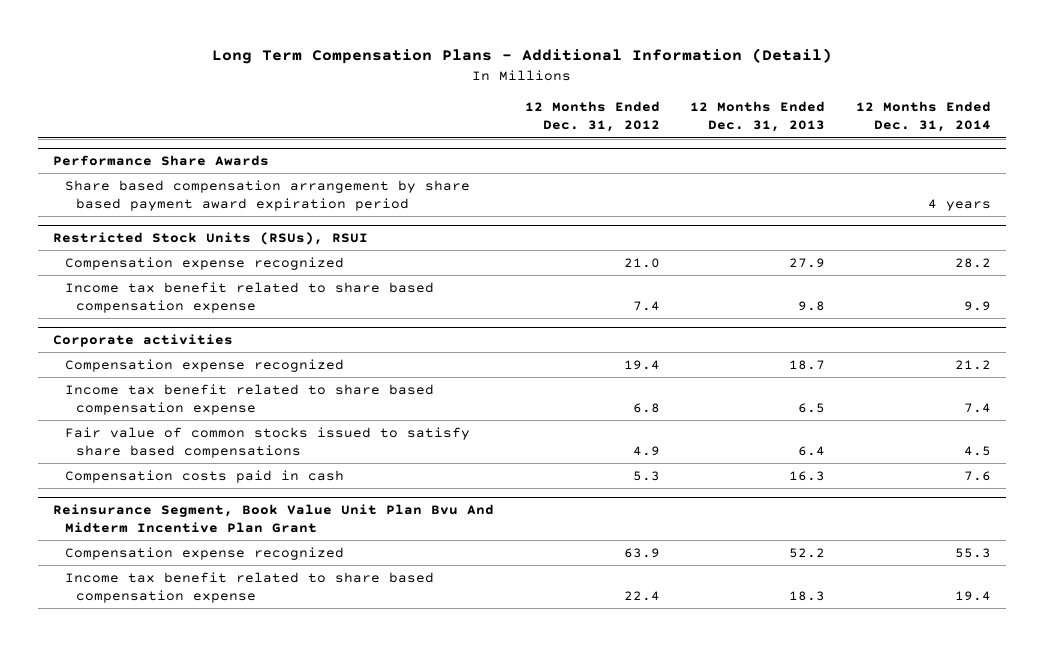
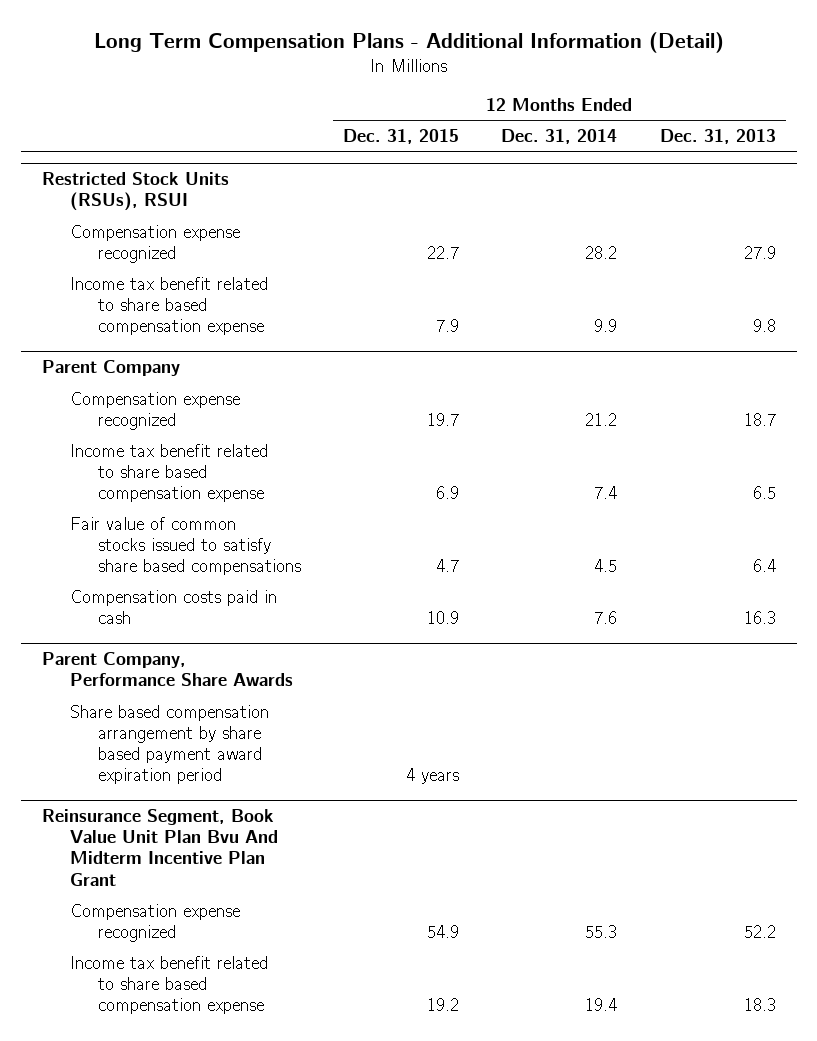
- | 12 Months Ended Dec. 31, 2012 | 12 Months Ended Dec. 31, 2013 | 12 Months Ended Dec. 31, 2014
+ | 12 Months Ended Dec. 31, 2015 | 12 Months Ended Dec. 31, 2014 | 12 Months Ended Dec. 31, 2013
- Performance Share Awards
- Share based compensation arrangement by share based payment award expiration period | | | 4 years
- Corporate activities
+ Parent Company
+ Parent Company, Performance Share Awards
+ Share based compensation arrangement by share based payment award expiration period | 4 years | |

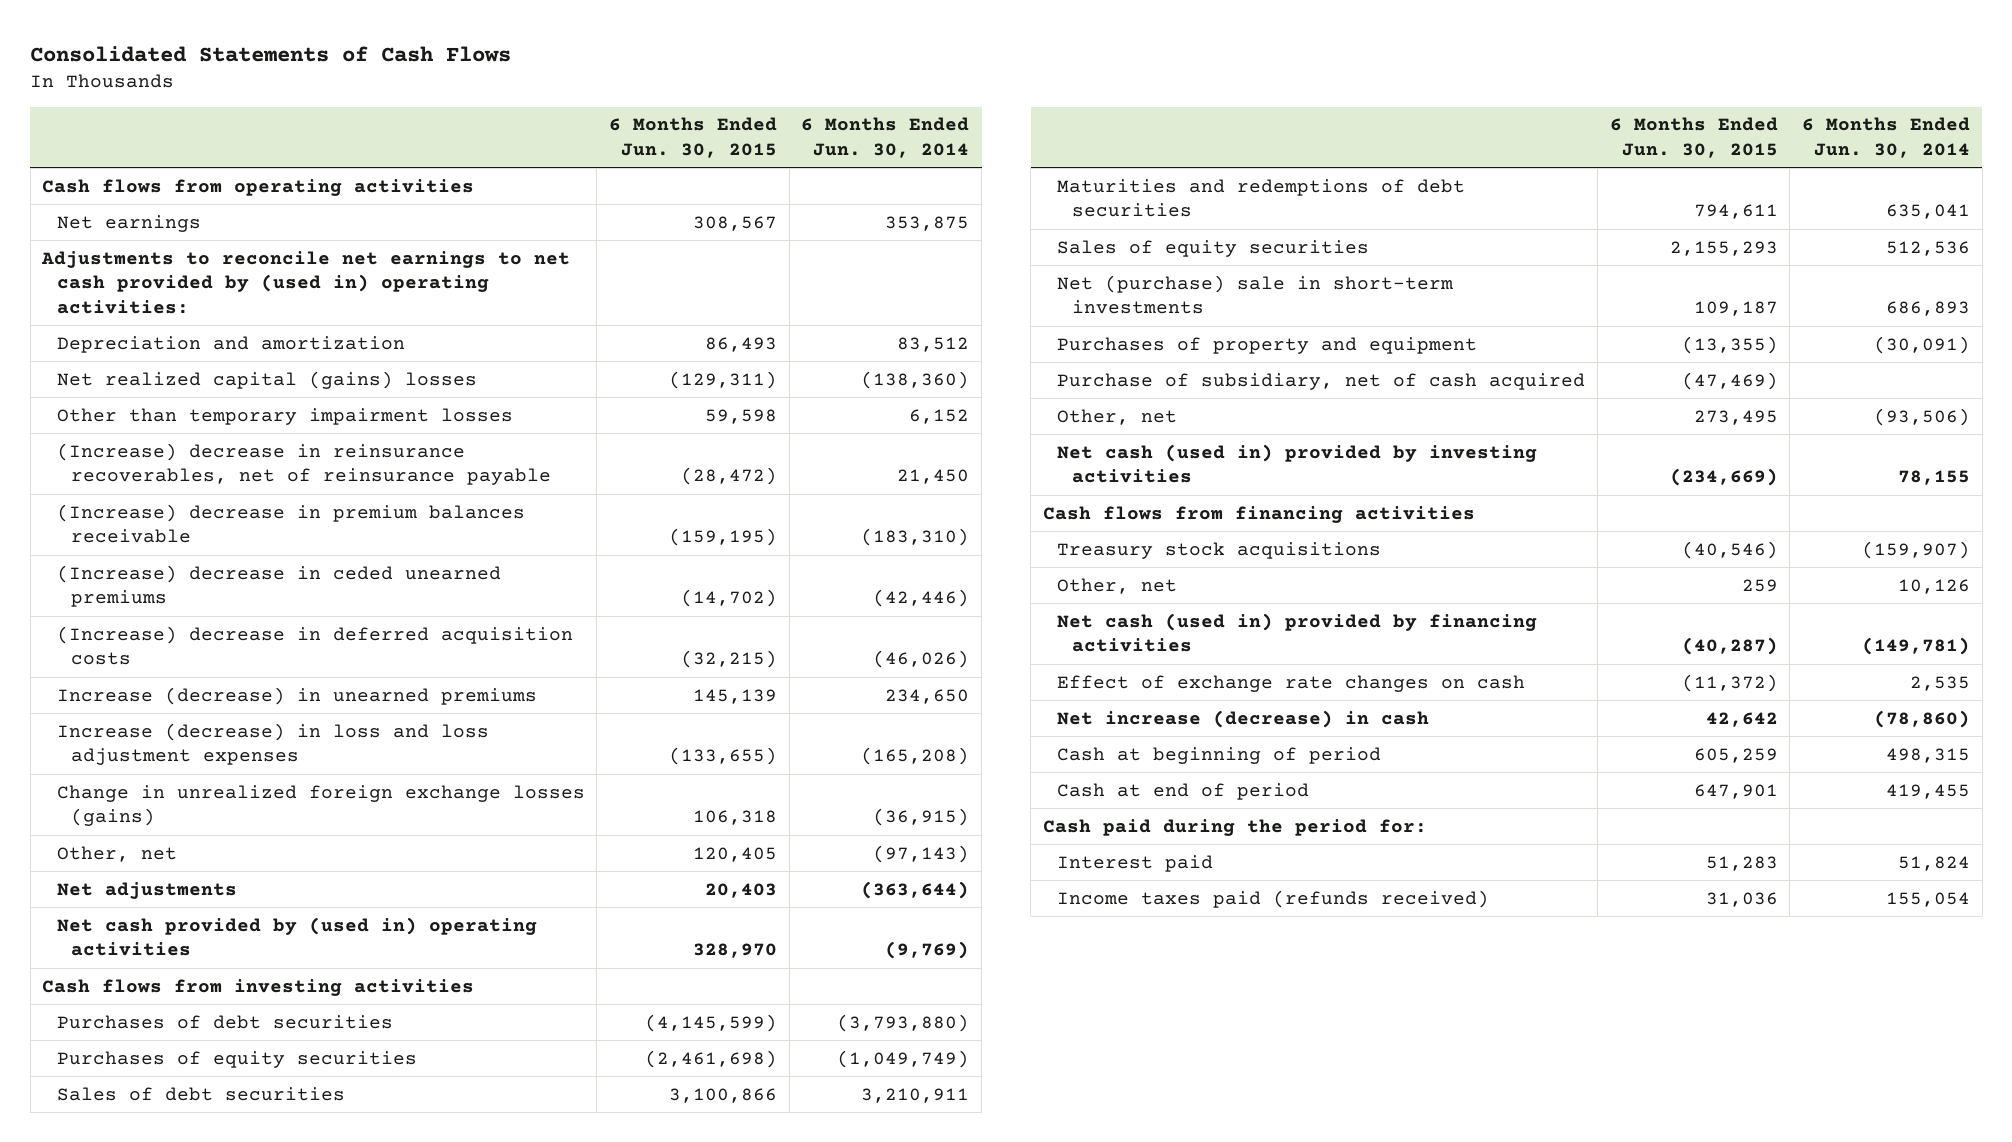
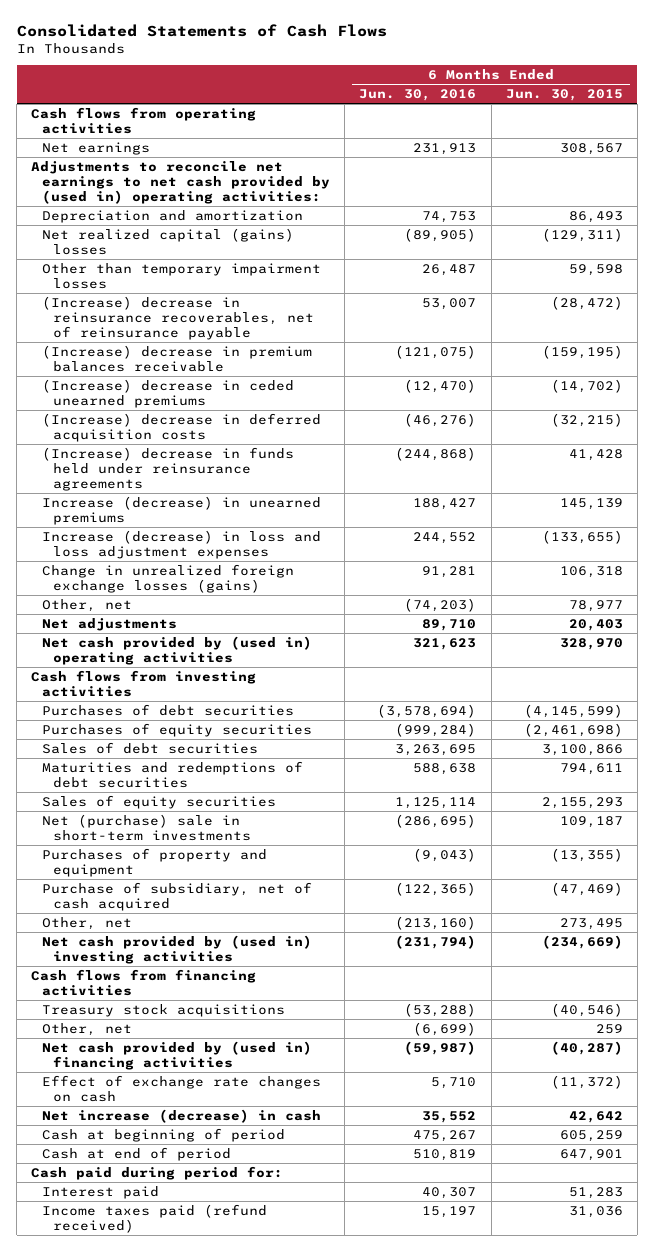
- | 6 Months Ended Jun. 30, 2015 | 6 Months Ended Jun. 30, 2014
+ | 6 Months Ended Jun. 30, 2016 | 6 Months Ended Jun. 30, 2015
+ (Increase) decrease in funds held under reinsurance agreements | (244,868) | 41,428
- Other, net | 120,405 | (97,143)
+ Other, net | (74,203) | 78,977
- Net cash (used in) provided by investing activities | (234,669) | 78,155
+ Net cash provided by (used in) investing activities | (231,794) | (234,669)
- Net cash (used in) provided by financing activities | (40,287) | (149,781)
+ Net cash provided by (used in) financing activities | (59,987) | (40,287)
- Cash paid during the period for:
+ Cash paid during period for:
- Income taxes paid (refunds received) | 31,036 | 155,054
+ Income taxes paid (refund received) | 15,197 | 31,036

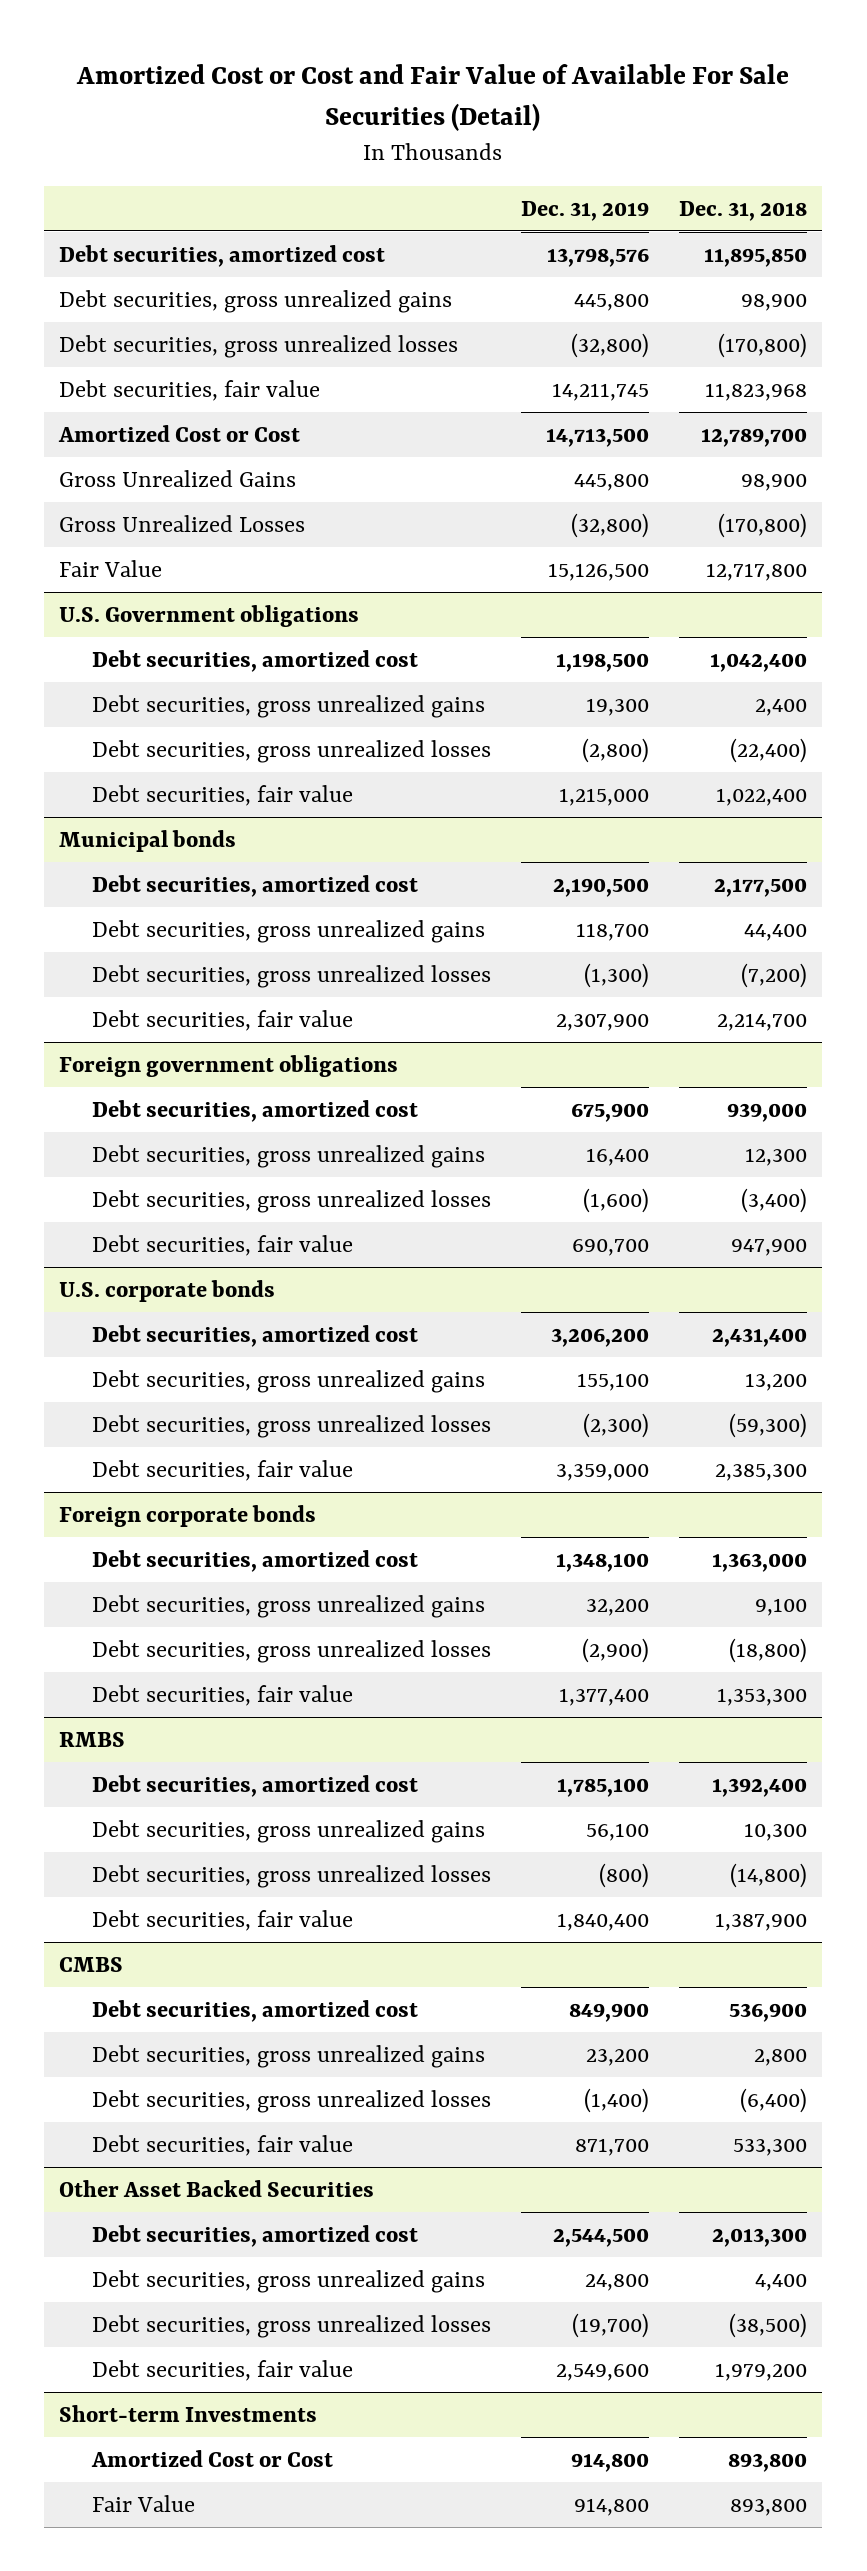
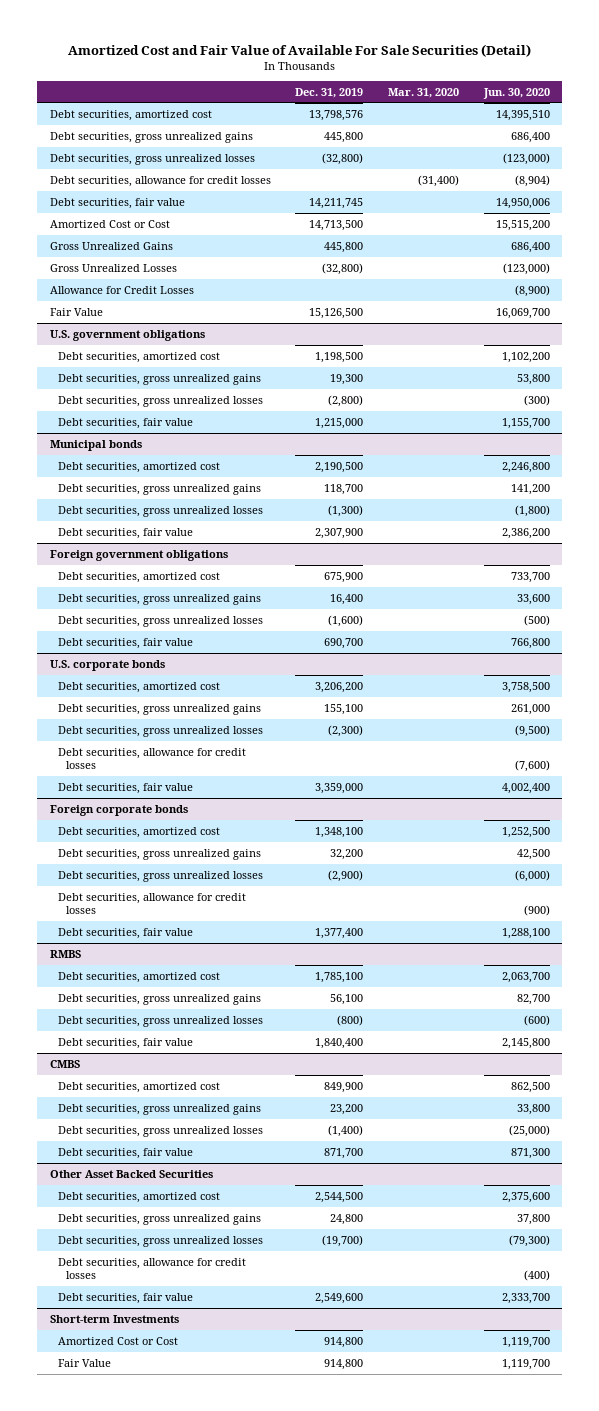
- Amortized Cost or Cost and Fair Value of Available For Sale Securities (Detail)
+ Amortized Cost and Fair Value of Available For Sale Securities (Detail)
- | Dec. 31, 2019 | Dec. 31, 2018
+ | Dec. 31, 2019 | Mar. 31, 2020 | Jun. 30, 2020
+ Debt securities, allowance for credit losses | | (31,400) | (8,904)
+ Allowance for Credit Losses | | | (8,900)
- U.S. Government obligations
+ U.S. government obligations
@ U.S. corporate bonds
+ Debt securities, allowance for credit losses | | | (7,600)
@ Foreign corporate bonds
+ Debt securities, allowance for credit losses | | | (900)
@ Other Asset Backed Securities
+ Debt securities, allowance for credit losses | | | (400)

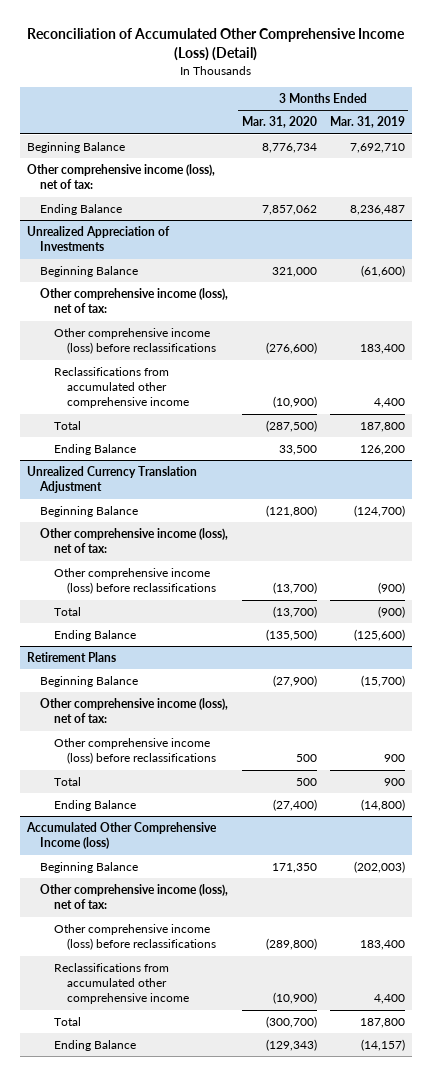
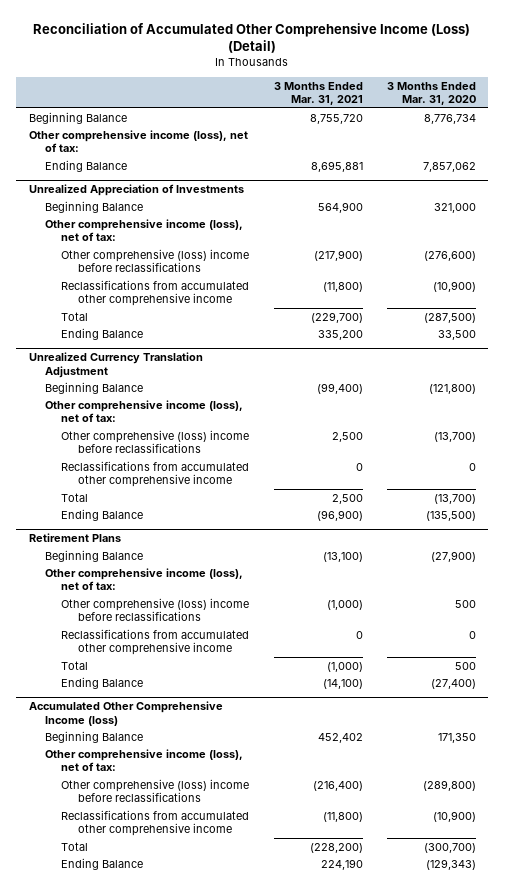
- | 3 Months Ended Mar. 31, 2020 | 3 Months Ended Mar. 31, 2019
+ | 3 Months Ended Mar. 31, 2021 | 3 Months Ended Mar. 31, 2020
@ Unrealized Appreciation of Investments
- Other comprehensive income (loss) before reclassifications | (276,600) | 183,400
+ Other comprehensive (loss) income before reclassifications | (217,900) | (276,600)
@ Unrealized Currency Translation Adjustment
- Other comprehensive income (loss) before reclassifications | (13,700) | (900)
+ Other comprehensive (loss) income before reclassifications | 2,500 | (13,700)
+ Reclassifications from accumulated other comprehensive income | 0 | 0
@ Retirement Plans
- Other comprehensive income (loss) before reclassifications | 500 | 900
+ Other comprehensive (loss) income before reclassifications | (1,000) | 500
+ Reclassifications from accumulated other comprehensive income | 0 | 0
@ Accumulated Other Comprehensive Income (loss)
- Other comprehensive income (loss) before reclassifications | (289,800) | 183,400
+ Other comprehensive (loss) income before reclassifications | (216,400) | (289,800)

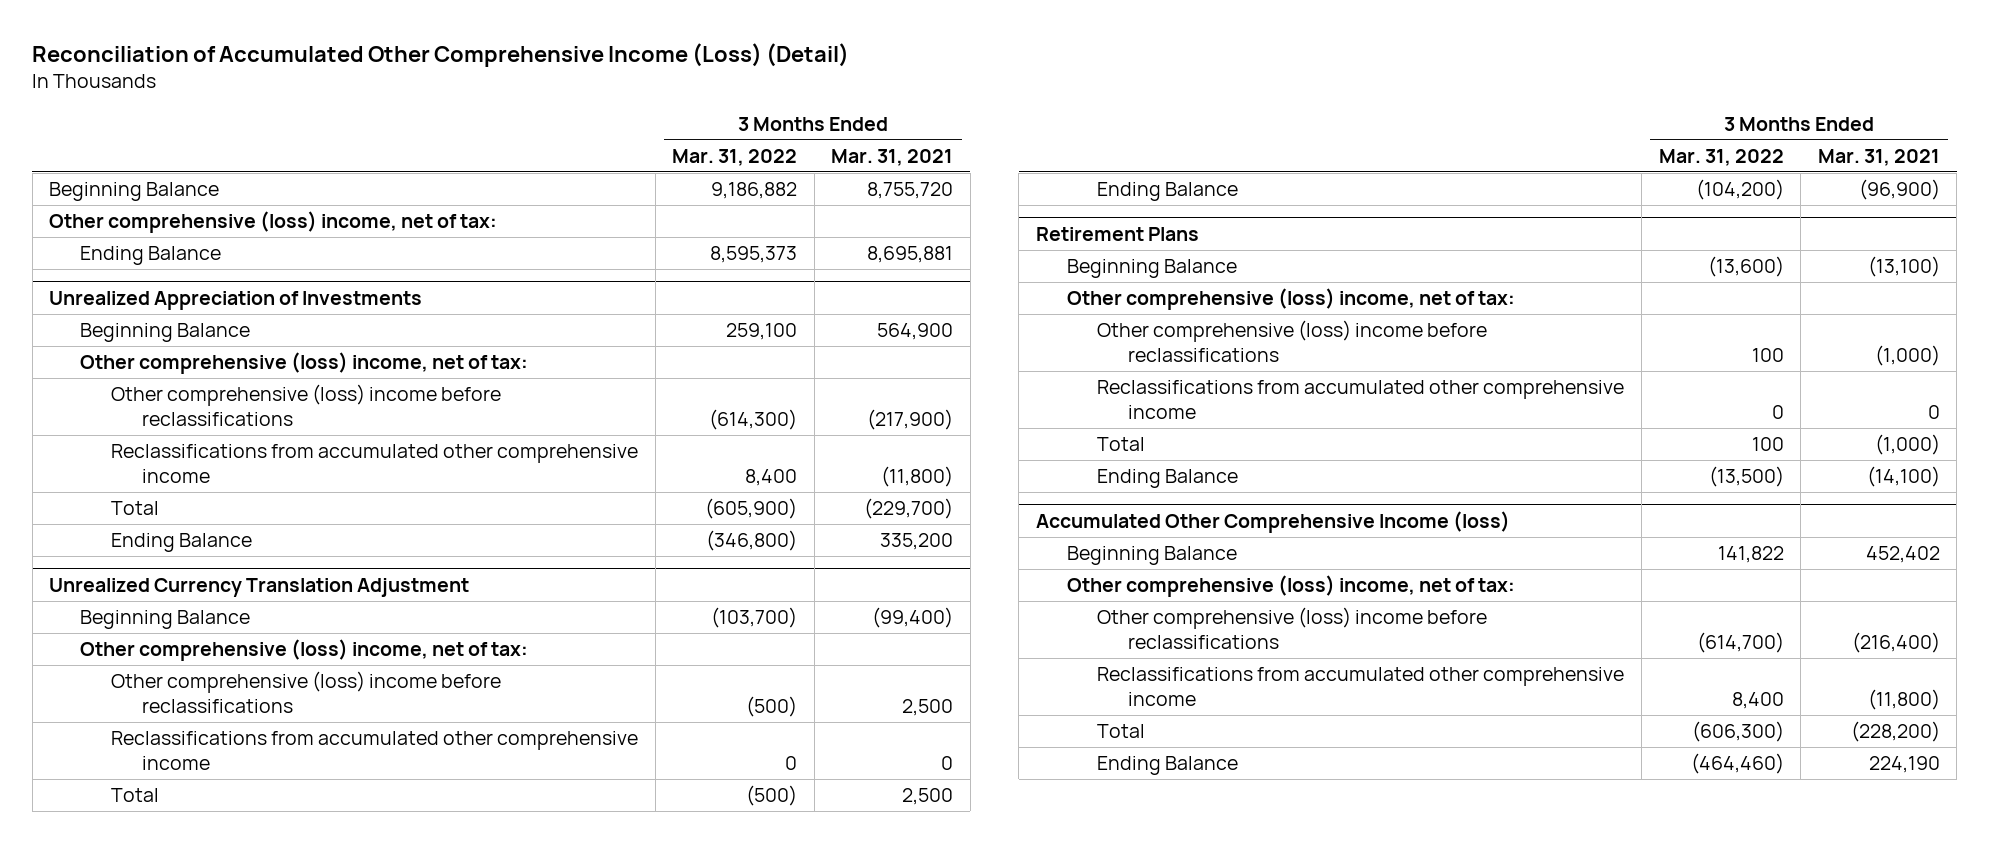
- | 3 Months Ended Mar. 31, 2021 | 3 Months Ended Mar. 31, 2020
+ | 3 Months Ended Mar. 31, 2022 | 3 Months Ended Mar. 31, 2021
- Other comprehensive income (loss), net of tax:
+ Other comprehensive (loss) income, net of tax:
@ Unrealized Appreciation of Investments
- Other comprehensive income (loss), net of tax:
+ Other comprehensive (loss) income, net of tax:
@ Unrealized Currency Translation Adjustment
- Other comprehensive income (loss), net of tax:
+ Other comprehensive (loss) income, net of tax:
@ Retirement Plans
- Other comprehensive income (loss), net of tax:
+ Other comprehensive (loss) income, net of tax:
@ Accumulated Other Comprehensive Income (loss)
- Other comprehensive income (loss), net of tax:
+ Other comprehensive (loss) income, net of tax:

